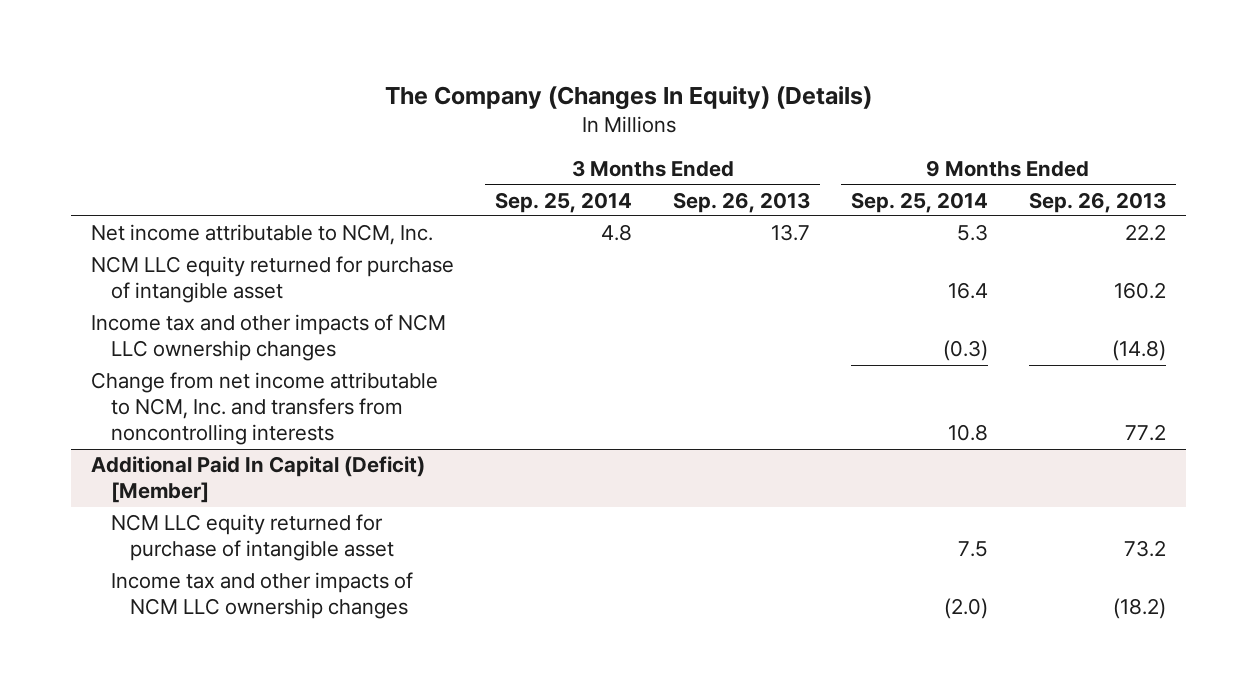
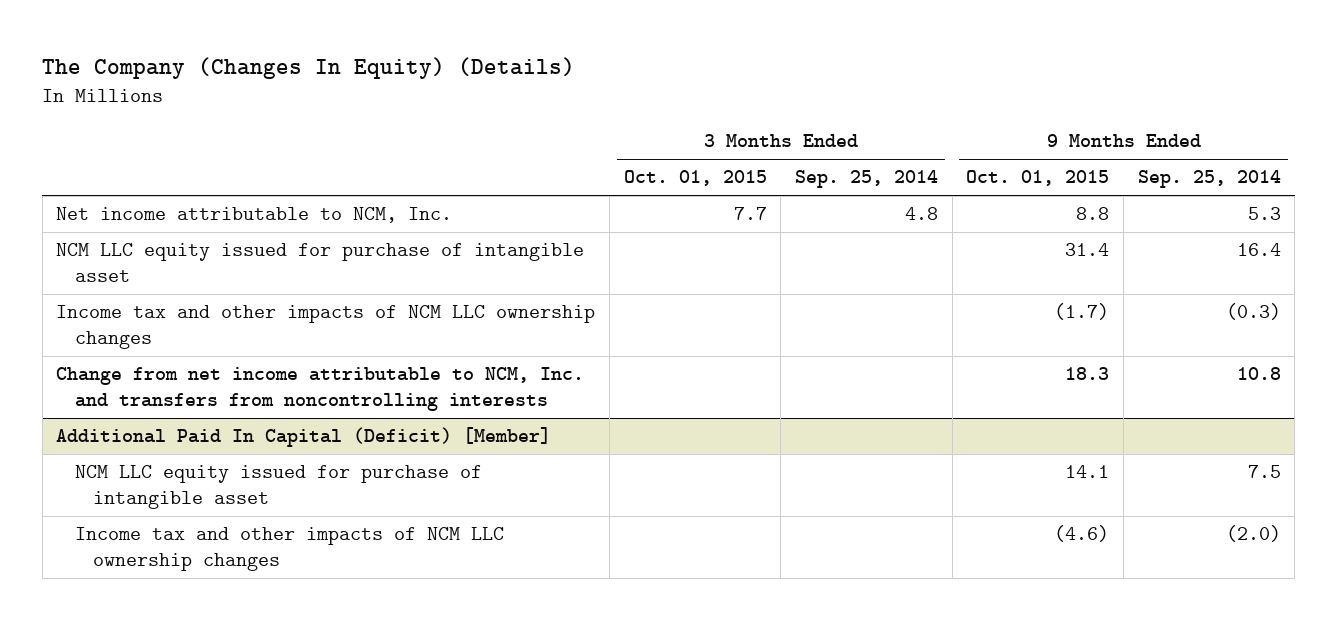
- | 3 Months Ended Sep. 25, 2014 | 3 Months Ended Sep. 26, 2013 | 9 Months Ended Sep. 25, 2014 | 9 Months Ended Sep. 26, 2013
+ | 3 Months Ended Oct. 01, 2015 | 3 Months Ended Sep. 25, 2014 | 9 Months Ended Oct. 01, 2015 | 9 Months Ended Sep. 25, 2014
- NCM LLC equity returned for purchase of intangible asset | | | 16.4 | 160.2
+ NCM LLC equity issued for purchase of intangible asset | | | 31.4 | 16.4
@ Additional Paid In Capital (Deficit) [Member]
- NCM LLC equity returned for purchase of intangible asset | | | 7.5 | 73.2
+ NCM LLC equity issued for purchase of intangible asset | | | 14.1 | 7.5

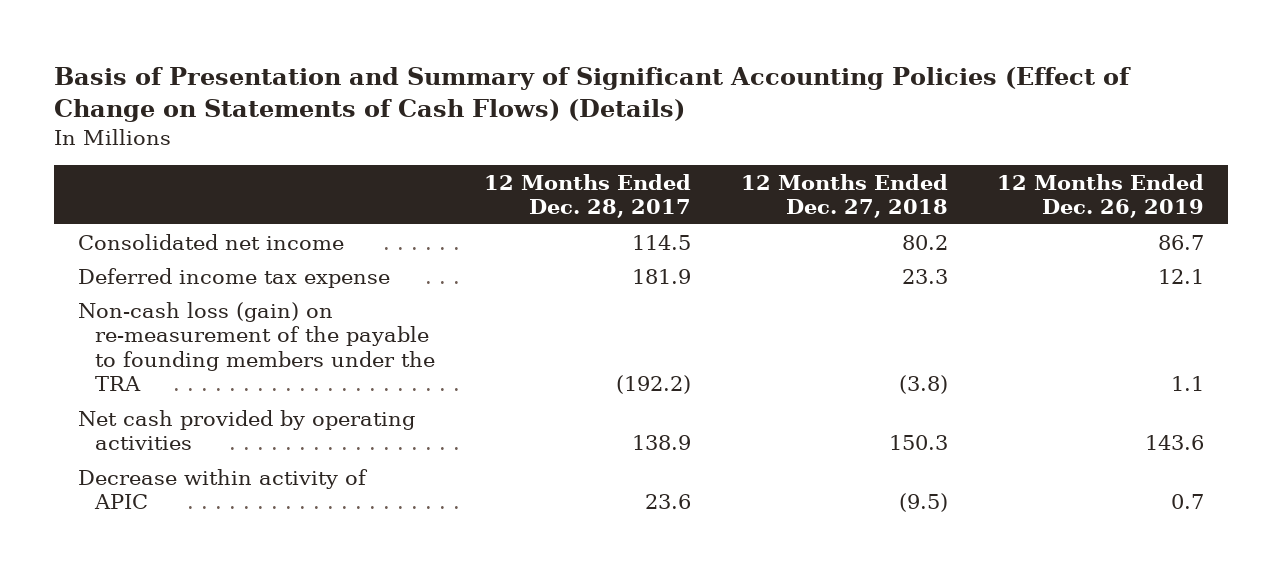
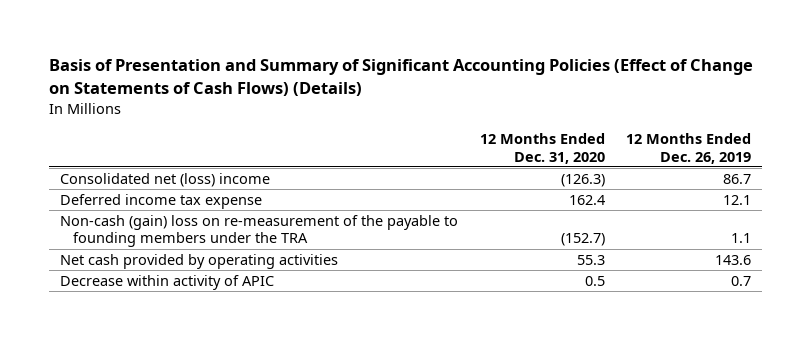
- | 12 Months Ended Dec. 28, 2017 | 12 Months Ended Dec. 27, 2018 | 12 Months Ended Dec. 26, 2019
+ | 12 Months Ended Dec. 31, 2020 | 12 Months Ended Dec. 26, 2019
- Consolidated net income | 114.5 | 80.2 | 86.7
+ Consolidated net (loss) income | (126.3) | 86.7
- Non-cash loss (gain) on re-measurement of the payable to founding members under the TRA | (192.2) | (3.8) | 1.1
+ Non-cash (gain) loss on re-measurement of the payable to founding members under the TRA | (152.7) | 1.1

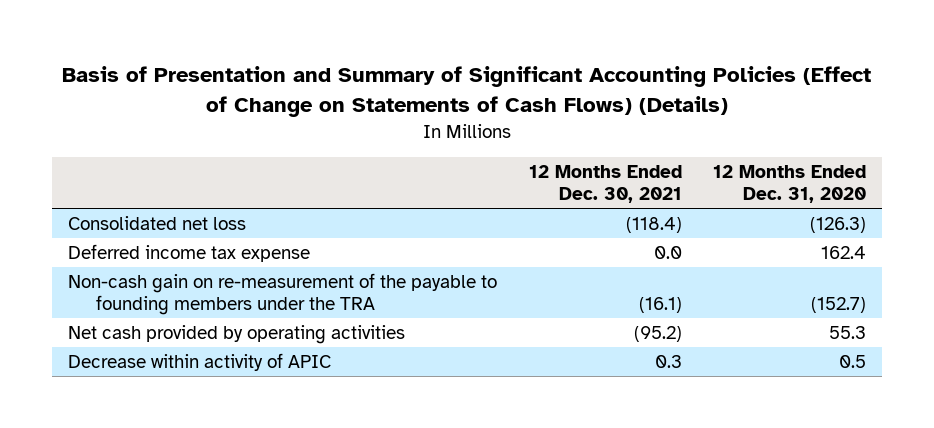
- | 12 Months Ended Dec. 31, 2020 | 12 Months Ended Dec. 26, 2019
+ | 12 Months Ended Dec. 30, 2021 | 12 Months Ended Dec. 31, 2020
- Consolidated net (loss) income | (126.3) | 86.7
+ Consolidated net loss | (118.4) | (126.3)
- Non-cash (gain) loss on re-measurement of the payable to founding members under the TRA | (152.7) | 1.1
+ Non-cash gain on re-measurement of the payable to founding members under the TRA | (16.1) | (152.7)

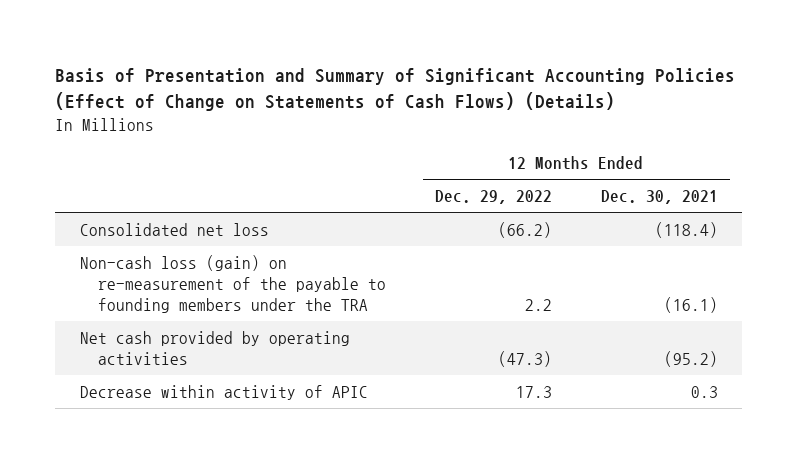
- | 12 Months Ended Dec. 30, 2021 | 12 Months Ended Dec. 31, 2020
+ | 12 Months Ended Dec. 29, 2022 | 12 Months Ended Dec. 30, 2021
- Deferred income tax expense | 0.0 | 162.4
- Non-cash gain on re-measurement of the payable to founding members under the TRA | (16.1) | (152.7)
+ Non-cash loss (gain) on re-measurement of the payable to founding members under the TRA | 2.2 | (16.1)

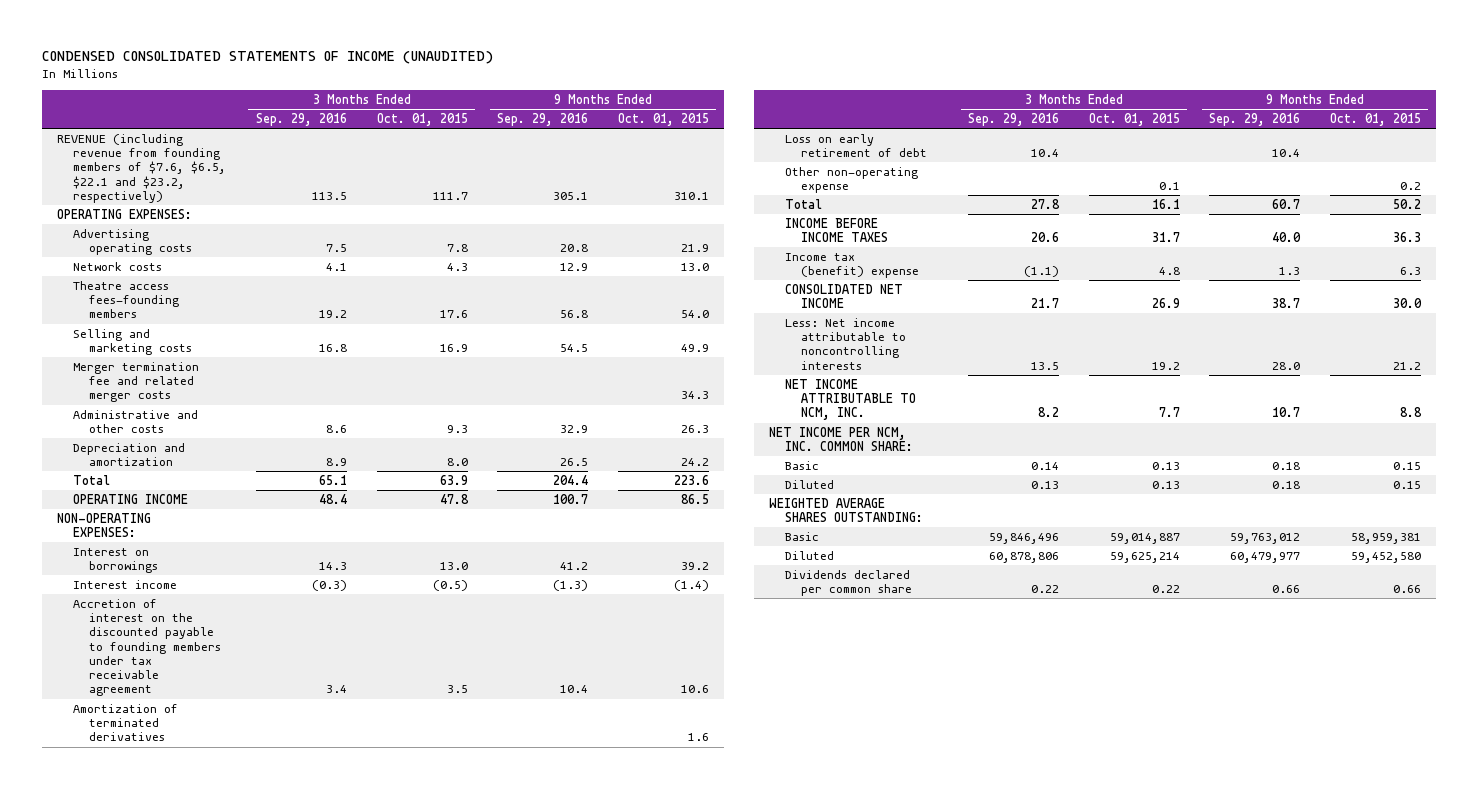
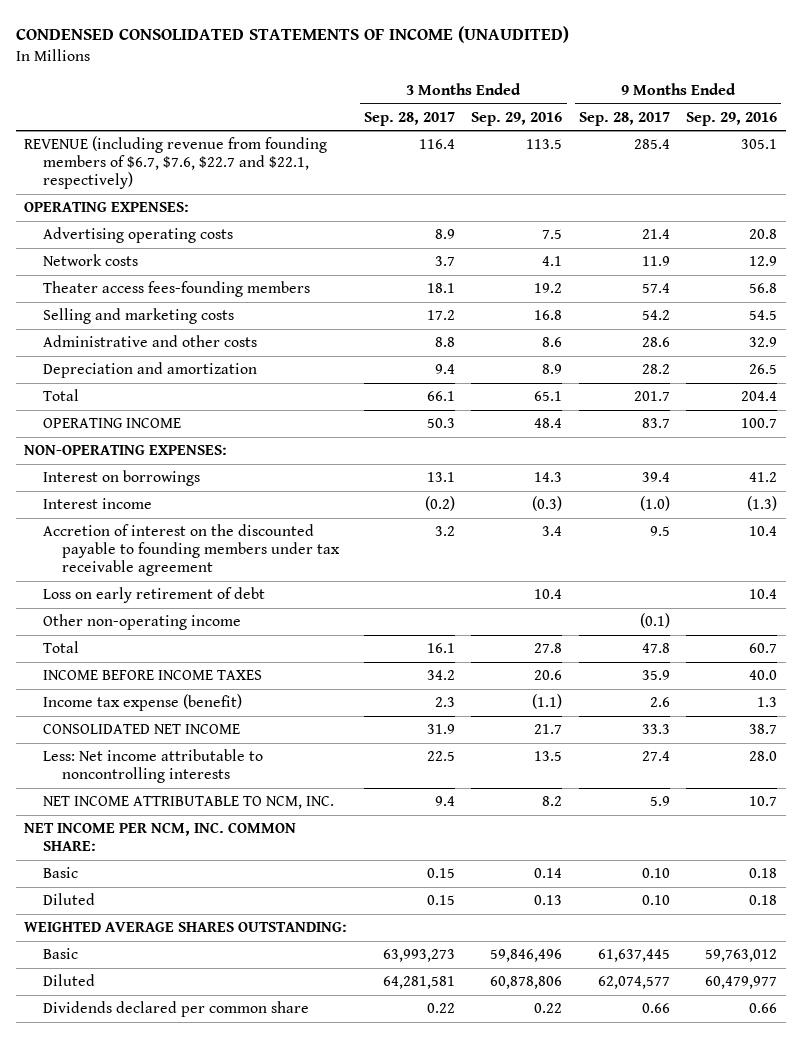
- | 3 Months Ended Sep. 29, 2016 | 3 Months Ended Oct. 01, 2015 | 9 Months Ended Sep. 29, 2016 | 9 Months Ended Oct. 01, 2015
+ | 3 Months Ended Sep. 28, 2017 | 3 Months Ended Sep. 29, 2016 | 9 Months Ended Sep. 28, 2017 | 9 Months Ended Sep. 29, 2016
- REVENUE (including revenue from founding members of $7.6, $6.5, $22.1 and $23.2, respectively) | 113.5 | 111.7 | 305.1 | 310.1
+ REVENUE (including revenue from founding members of $6.7, $7.6, $22.7 and $22.1, respectively) | 116.4 | 113.5 | 285.4 | 305.1
- Theatre access fees-founding members | 19.2 | 17.6 | 56.8 | 54.0
+ Theater access fees-founding members | 18.1 | 19.2 | 57.4 | 56.8
- Merger termination fee and related merger costs | | | | 34.3
- Amortization of terminated derivatives | | | | 1.6
- Other non-operating expense | | 0.1 | | 0.2
+ Other non-operating income | | | (0.1) |
- Income tax (benefit) expense | (1.1) | 4.8 | 1.3 | 6.3
+ Income tax expense (benefit) | 2.3 | (1.1) | 2.6 | 1.3

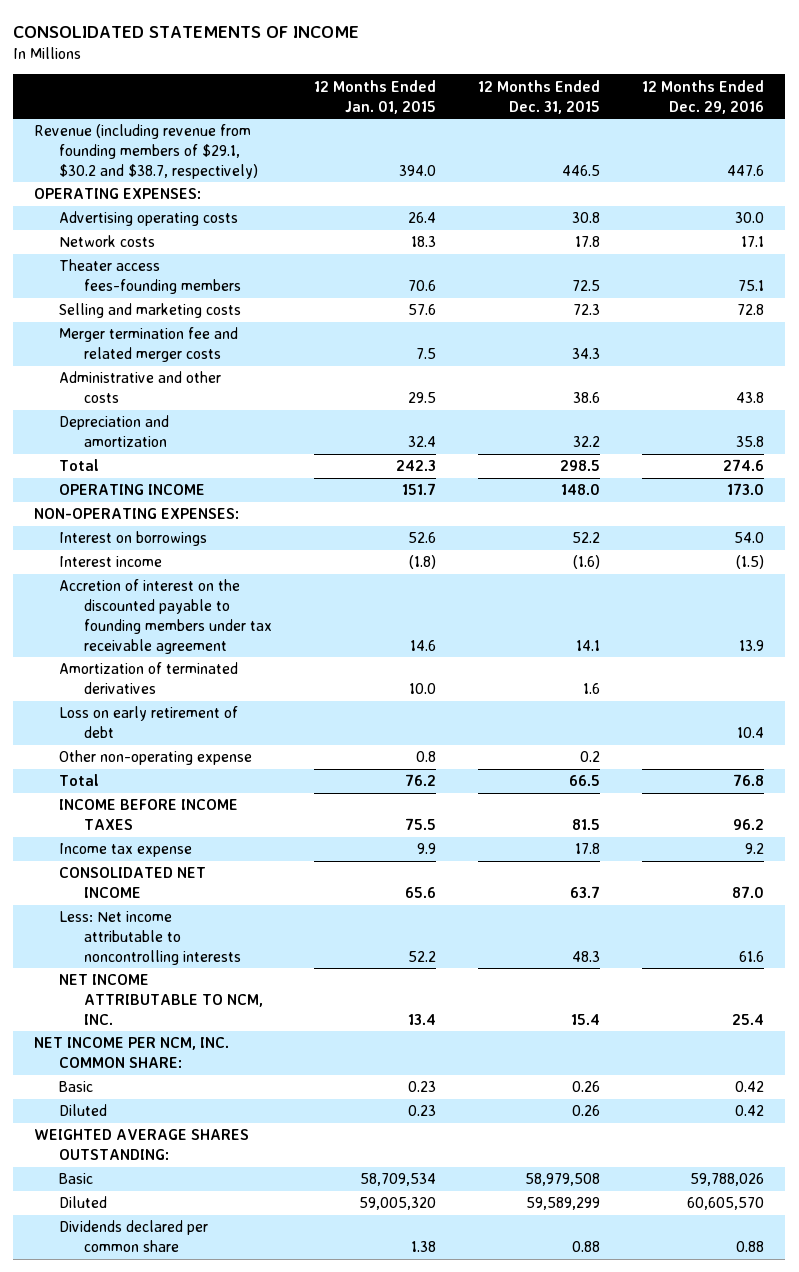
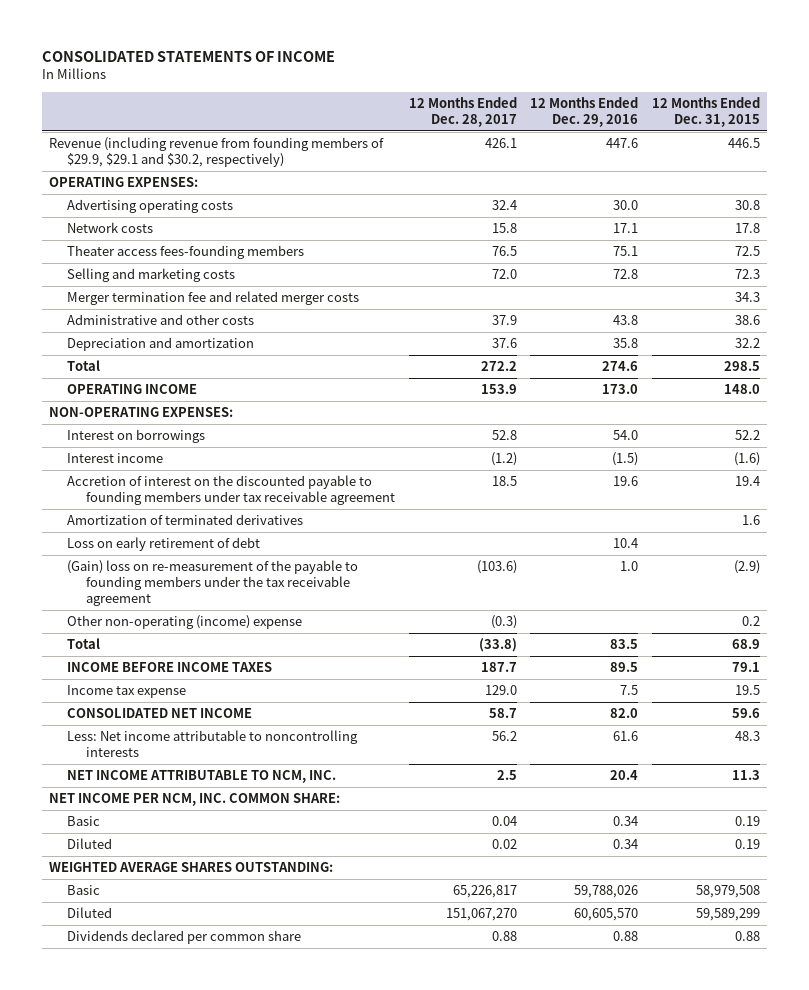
- | 12 Months Ended Jan. 01, 2015 | 12 Months Ended Dec. 31, 2015 | 12 Months Ended Dec. 29, 2016
+ | 12 Months Ended Dec. 28, 2017 | 12 Months Ended Dec. 29, 2016 | 12 Months Ended Dec. 31, 2015
- Revenue (including revenue from founding members of $29.1, $30.2 and $38.7, respectively) | 394.0 | 446.5 | 447.6
+ Revenue (including revenue from founding members of $29.9, $29.1 and $30.2, respectively) | 426.1 | 447.6 | 446.5
- Accretion of interest on the discounted payable to founding members under tax receivable agreement | 14.6 | 14.1 | 13.9
+ Accretion of interest on the discounted payable to founding members under tax receivable agreement | 18.5 | 19.6 | 19.4
- Other non-operating expense | 0.8 | 0.2 |
- Total | 76.2 | 66.5 | 76.8
- INCOME BEFORE INCOME TAXES | 75.5 | 81.5 | 96.2
- Income tax expense | 9.9 | 17.8 | 9.2
- CONSOLIDATED NET INCOME | 65.6 | 63.7 | 87.0
+ (Gain) loss on re-measurement of the payable to founding members under the tax receivable agreement | (103.6) | 1.0 | (2.9)
+ Other non-operating (income) expense | (0.3) | | 0.2
+ Total | (33.8) | 83.5 | 68.9
+ INCOME BEFORE INCOME TAXES | 187.7 | 89.5 | 79.1
+ Income tax expense | 129.0 | 7.5 | 19.5
+ CONSOLIDATED NET INCOME | 58.7 | 82.0 | 59.6
- NET INCOME ATTRIBUTABLE TO NCM, INC. | 13.4 | 15.4 | 25.4
+ NET INCOME ATTRIBUTABLE TO NCM, INC. | 2.5 | 20.4 | 11.3
- Basic | 0.23 | 0.26 | 0.42
- Diluted | 0.23 | 0.26 | 0.42
+ Basic | 0.04 | 0.34 | 0.19
+ Diluted | 0.02 | 0.34 | 0.19

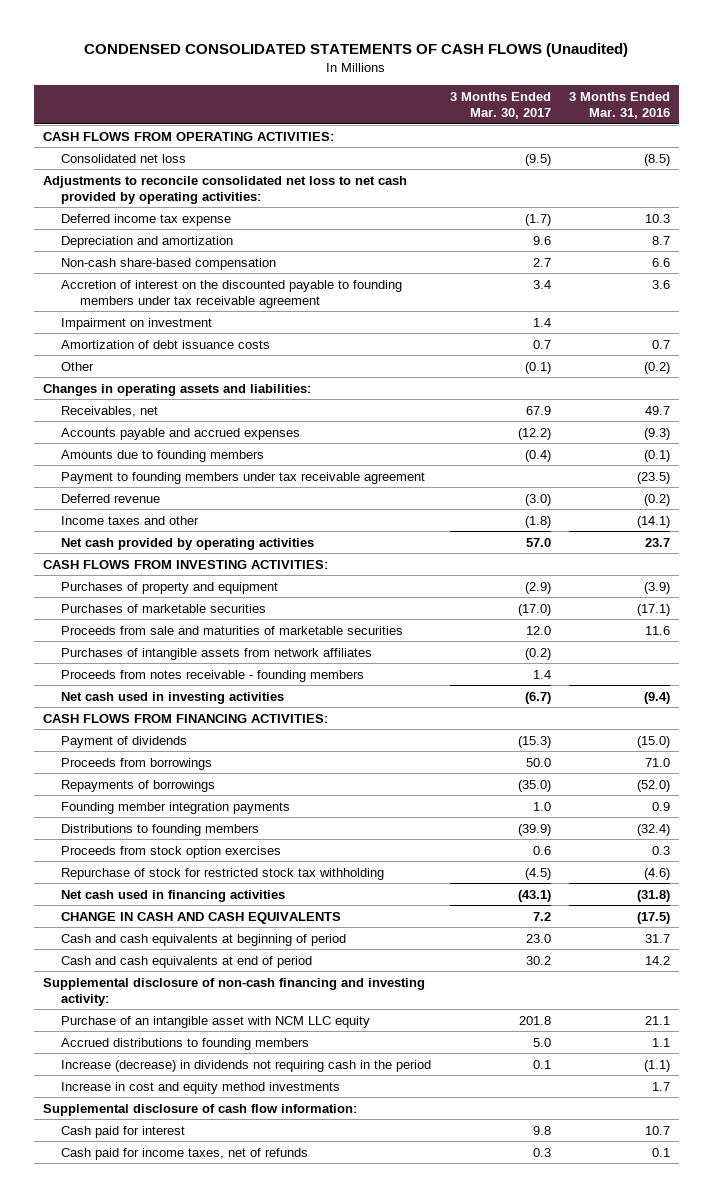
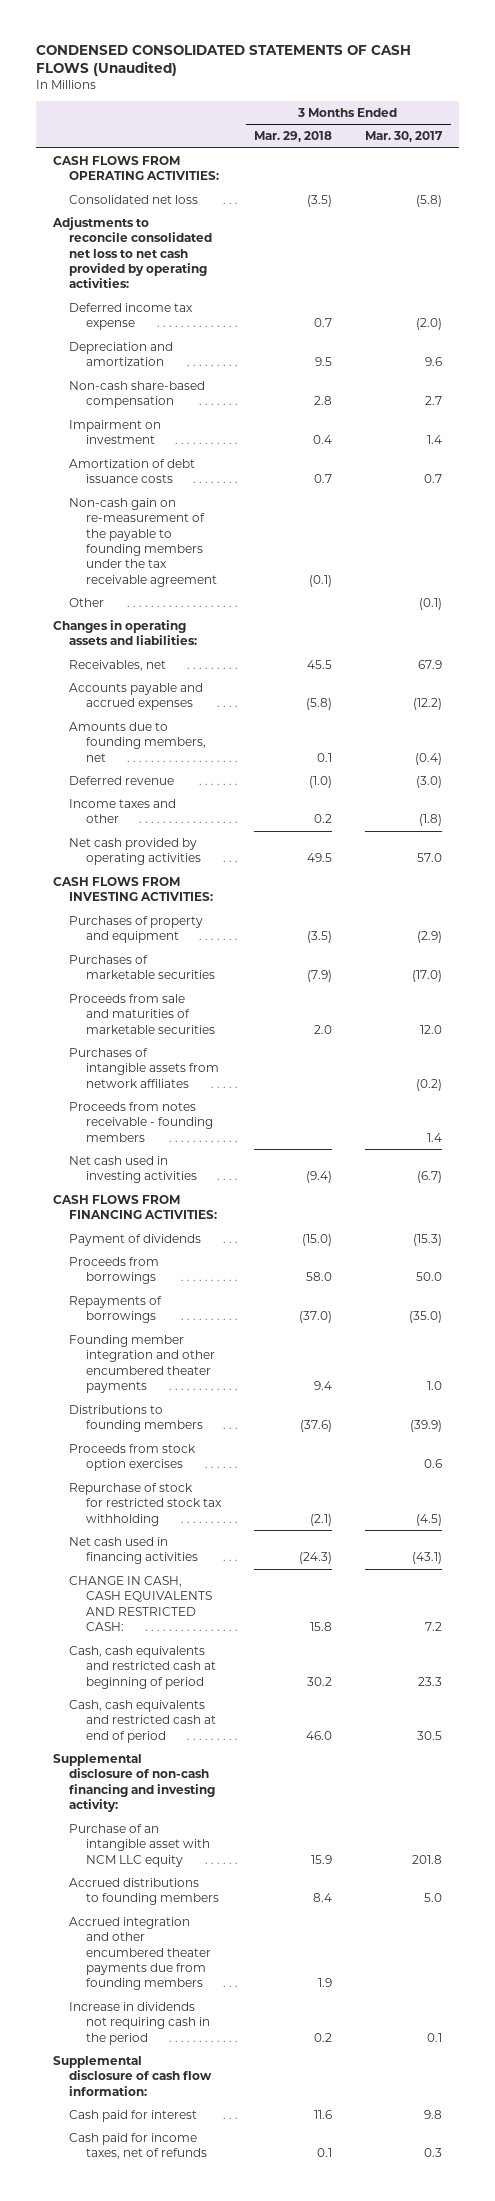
- | 3 Months Ended Mar. 30, 2017 | 3 Months Ended Mar. 31, 2016
+ | 3 Months Ended Mar. 29, 2018 | 3 Months Ended Mar. 30, 2017
- Consolidated net loss | (9.5) | (8.5)
+ Consolidated net loss | (3.5) | (5.8)
- Deferred income tax expense | (1.7) | 10.3
+ Deferred income tax expense | 0.7 | (2.0)
- Accretion of interest on the discounted payable to founding members under tax receivable agreement | 3.4 | 3.6
+ Non-cash gain on re-measurement of the payable to founding members under the tax receivable agreement | (0.1) |
- Amounts due to founding members | (0.4) | (0.1)
- Payment to founding members under tax receivable agreement | | (23.5)
+ Amounts due to founding members, net | 0.1 | (0.4)
- Founding member integration payments | 1.0 | 0.9
+ Founding member integration and other encumbered theater payments | 9.4 | 1.0
- CHANGE IN CASH AND CASH EQUIVALENTS | 7.2 | (17.5)
- Cash and cash equivalents at beginning of period | 23.0 | 31.7
- Cash and cash equivalents at end of period | 30.2 | 14.2
+ CHANGE IN CASH, CASH EQUIVALENTS AND RESTRICTED CASH: | 15.8 | 7.2
+ Cash, cash equivalents and restricted cash at beginning of period | 30.2 | 23.3
+ Cash, cash equivalents and restricted cash at end of period | 46.0 | 30.5
- Increase (decrease) in dividends not requiring cash in the period | 0.1 | (1.1)
- Increase in cost and equity method investments | | 1.7
+ Accrued integration and other encumbered theater payments due from founding members | 1.9 |
+ Increase in dividends not requiring cash in the period | 0.2 | 0.1

